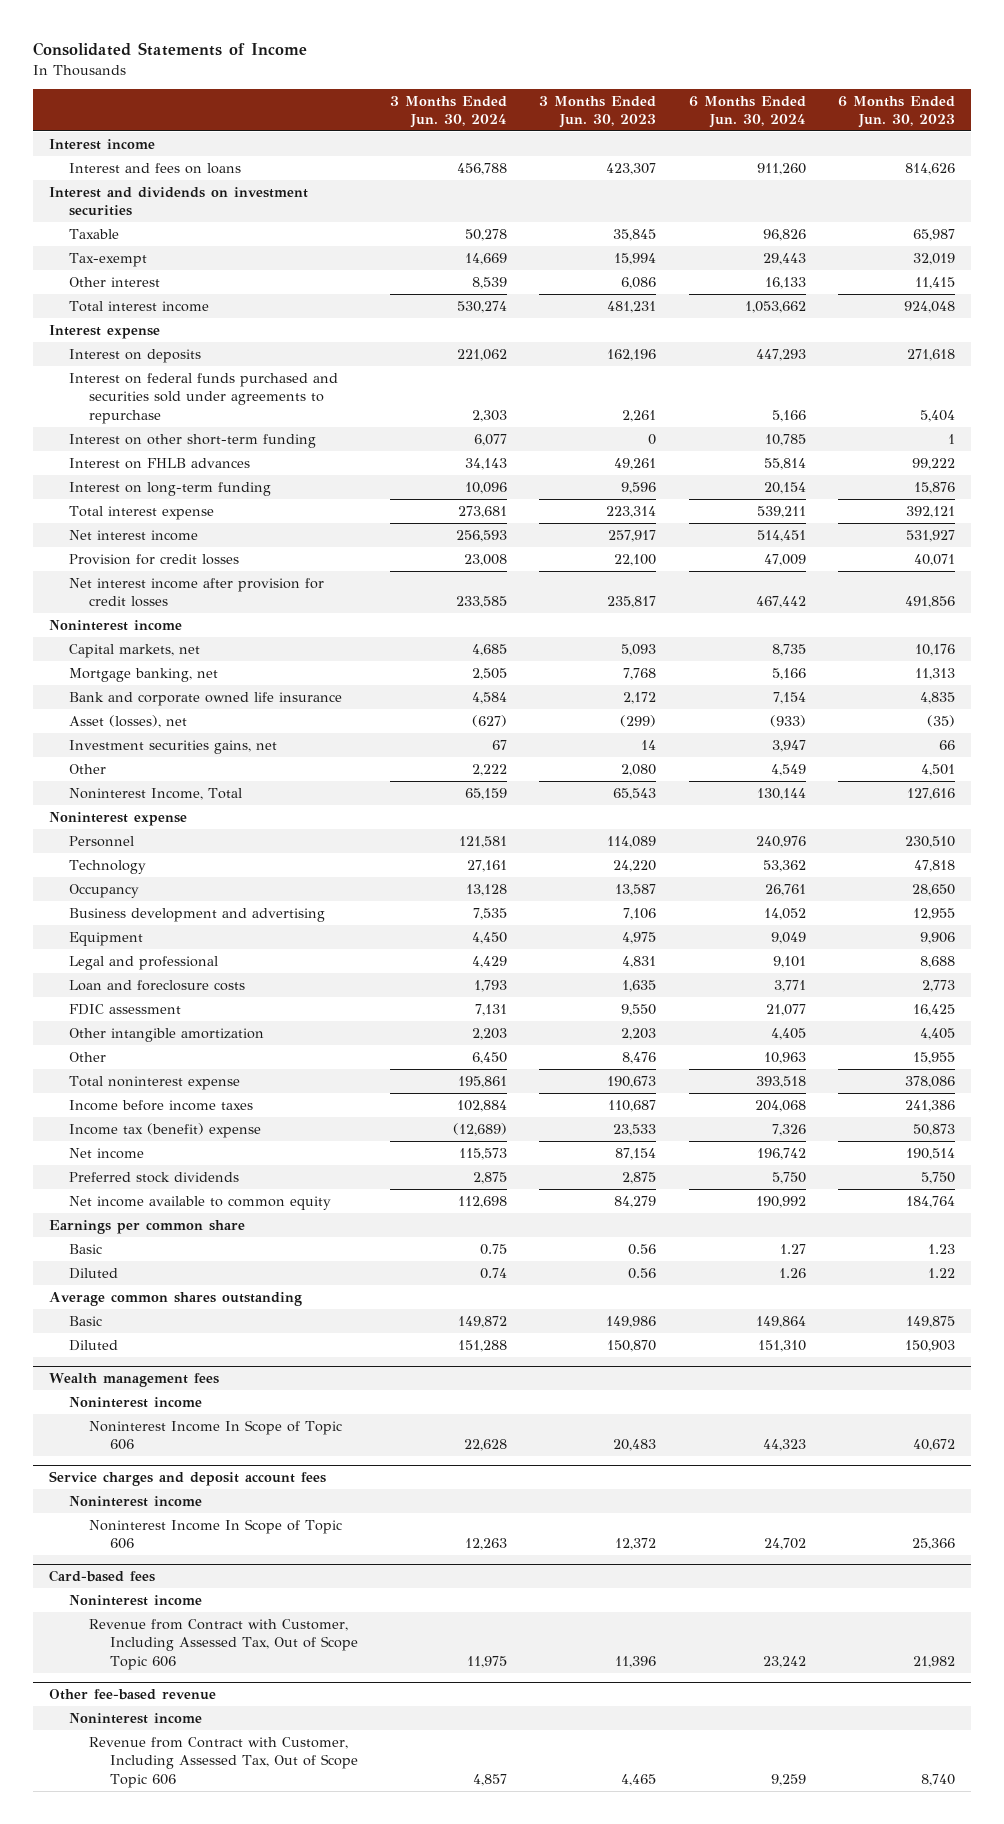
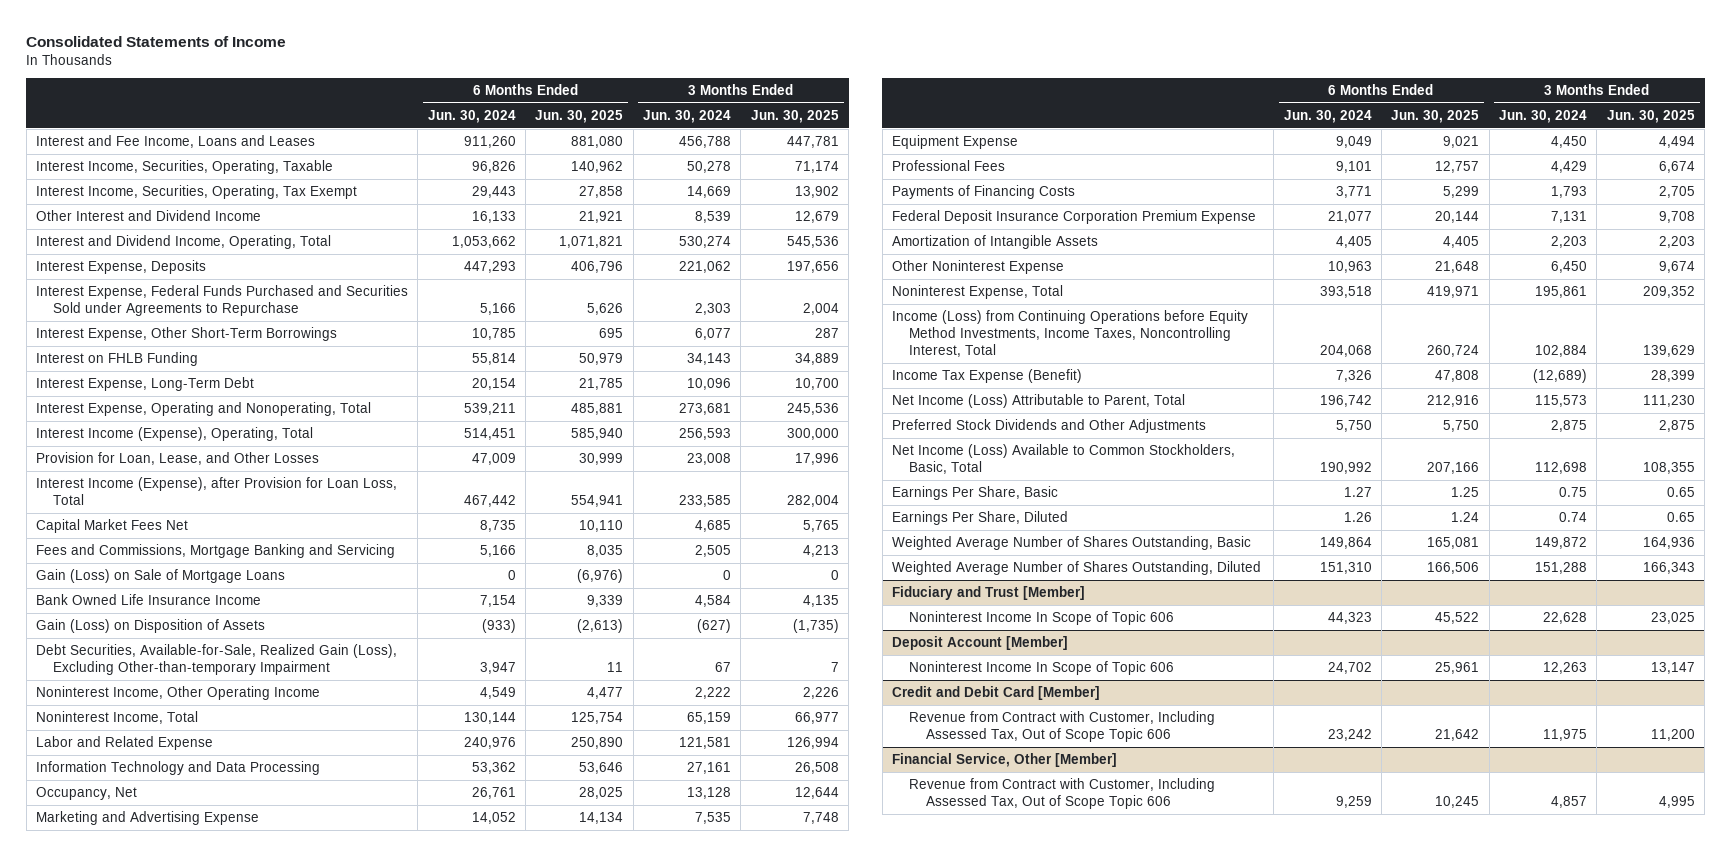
- | 3 Months Ended Jun. 30, 2024 | 3 Months Ended Jun. 30, 2023 | 6 Months Ended Jun. 30, 2024 | 6 Months Ended Jun. 30, 2023
+ | 6 Months Ended Jun. 30, 2024 | 6 Months Ended Jun. 30, 2025 | 3 Months Ended Jun. 30, 2024 | 3 Months Ended Jun. 30, 2025
- Interest income
- Interest and fees on loans | 456,788 | 423,307 | 911,260 | 814,626
- Interest and dividends on investment securities
- Taxable | 50,278 | 35,845 | 96,826 | 65,987
- Tax-exempt | 14,669 | 15,994 | 29,443 | 32,019
- Other interest | 8,539 | 6,086 | 16,133 | 11,415
- Total interest income | 530,274 | 481,231 | 1,053,662 | 924,048
- Interest expense
- Interest on deposits | 221,062 | 162,196 | 447,293 | 271,618
- Interest on federal funds purchased and securities sold under agreements to repurchase | 2,303 | 2,261 | 5,166 | 5,404
- Interest on other short-term funding | 6,077 | 0 | 10,785 | 1
- Interest on FHLB advances | 34,143 | 49,261 | 55,814 | 99,222
- Interest on long-term funding | 10,096 | 9,596 | 20,154 | 15,876
- Total interest expense | 273,681 | 223,314 | 539,211 | 392,121
- Net interest income | 256,593 | 257,917 | 514,451 | 531,927
- Provision for credit losses | 23,008 | 22,100 | 47,009 | 40,071
- Net interest income after provision for credit losses | 233,585 | 235,817 | 467,442 | 491,856
- Noninterest income
- Capital markets, net | 4,685 | 5,093 | 8,735 | 10,176
- Mortgage banking, net | 2,505 | 7,768 | 5,166 | 11,313
- Bank and corporate owned life insurance | 4,584 | 2,172 | 7,154 | 4,835
- Asset (losses), net | (627) | (299) | (933) | (35)
- Investment securities gains, net | 67 | 14 | 3,947 | 66
- Other | 2,222 | 2,080 | 4,549 | 4,501
+ Interest and Fee Income, Loans and Leases | 911,260 | 881,080 | 456,788 | 447,781
+ Interest Income, Securities, Operating, Taxable | 96,826 | 140,962 | 50,278 | 71,174
+ Interest Income, Securities, Operating, Tax Exempt | 29,443 | 27,858 | 14,669 | 13,902
+ Other Interest and Dividend Income | 16,133 | 21,921 | 8,539 | 12,679
+ Interest and Dividend Income, Operating, Total | 1,053,662 | 1,071,821 | 530,274 | 545,536
+ Interest Expense, Deposits | 447,293 | 406,796 | 221,062 | 197,656
+ Interest Expense, Federal Funds Purchased and Securities Sold under Agreements to Repurchase | 5,166 | 5,626 | 2,303 | 2,004
+ Interest Expense, Other Short-Term Borrowings | 10,785 | 695 | 6,077 | 287
+ Interest on FHLB Funding | 55,814 | 50,979 | 34,143 | 34,889
+ Interest Expense, Long-Term Debt | 20,154 | 21,785 | 10,096 | 10,700
+ Interest Expense, Operating and Nonoperating, Total | 539,211 | 485,881 | 273,681 | 245,536
+ Interest Income (Expense), Operating, Total | 514,451 | 585,940 | 256,593 | 300,000
+ Provision for Loan, Lease, and Other Losses | 47,009 | 30,999 | 23,008 | 17,996
+ Interest Income (Expense), after Provision for Loan Loss, Total | 467,442 | 554,941 | 233,585 | 282,004
+ Capital Market Fees Net | 8,735 | 10,110 | 4,685 | 5,765
+ Fees and Commissions, Mortgage Banking and Servicing | 5,166 | 8,035 | 2,505 | 4,213
+ Gain (Loss) on Sale of Mortgage Loans | 0 | (6,976) | 0 | 0
+ Bank Owned Life Insurance Income | 7,154 | 9,339 | 4,584 | 4,135
+ Gain (Loss) on Disposition of Assets | (933) | (2,613) | (627) | (1,735)
+ Debt Securities, Available-for-Sale, Realized Gain (Loss), Excluding Other-than-temporary Impairment | 3,947 | 11 | 67 | 7
+ Noninterest Income, Other Operating Income | 4,549 | 4,477 | 2,222 | 2,226
- Noninterest expense
- Personnel | 121,581 | 114,089 | 240,976 | 230,510
- Technology | 27,161 | 24,220 | 53,362 | 47,818
- Occupancy | 13,128 | 13,587 | 26,761 | 28,650
- Business development and advertising | 7,535 | 7,106 | 14,052 | 12,955
- Equipment | 4,450 | 4,975 | 9,049 | 9,906
- Legal and professional | 4,429 | 4,831 | 9,101 | 8,688
- Loan and foreclosure costs | 1,793 | 1,635 | 3,771 | 2,773
- FDIC assessment | 7,131 | 9,550 | 21,077 | 16,425
- Other intangible amortization | 2,203 | 2,203 | 4,405 | 4,405
- Other | 6,450 | 8,476 | 10,963 | 15,955
- Total noninterest expense | 195,861 | 190,673 | 393,518 | 378,086
- Income before income taxes | 102,884 | 110,687 | 204,068 | 241,386
- Income tax (benefit) expense | (12,689) | 23,533 | 7,326 | 50,873
- Net income | 115,573 | 87,154 | 196,742 | 190,514
- Preferred stock dividends | 2,875 | 2,875 | 5,750 | 5,750
- Net income available to common equity | 112,698 | 84,279 | 190,992 | 184,764
- Earnings per common share
- Basic | 0.75 | 0.56 | 1.27 | 1.23
- Diluted | 0.74 | 0.56 | 1.26 | 1.22
- Average common shares outstanding
- Basic | 149,872 | 149,986 | 149,864 | 149,875
- Diluted | 151,288 | 150,870 | 151,310 | 150,903
- Wealth management fees
- Noninterest income
+ Labor and Related Expense | 240,976 | 250,890 | 121,581 | 126,994
+ Information Technology and Data Processing | 53,362 | 53,646 | 27,161 | 26,508
+ Occupancy, Net | 26,761 | 28,025 | 13,128 | 12,644
+ Marketing and Advertising Expense | 14,052 | 14,134 | 7,535 | 7,748
+ Equipment Expense | 9,049 | 9,021 | 4,450 | 4,494
+ Professional Fees | 9,101 | 12,757 | 4,429 | 6,674
+ Payments of Financing Costs | 3,771 | 5,299 | 1,793 | 2,705
+ Federal Deposit Insurance Corporation Premium Expense | 21,077 | 20,144 | 7,131 | 9,708
+ Amortization of Intangible Assets | 4,405 | 4,405 | 2,203 | 2,203
+ Other Noninterest Expense | 10,963 | 21,648 | 6,450 | 9,674
+ Noninterest Expense, Total | 393,518 | 419,971 | 195,861 | 209,352
+ Income (Loss) from Continuing Operations before Equity Method Investments, Income Taxes, Noncontrolling Interest, Total | 204,068 | 260,724 | 102,884 | 139,629
+ Income Tax Expense (Benefit) | 7,326 | 47,808 | (12,689) | 28,399
+ Net Income (Loss) Attributable to Parent, Total | 196,742 | 212,916 | 115,573 | 111,230
+ Preferred Stock Dividends and Other Adjustments | 5,750 | 5,750 | 2,875 | 2,875
+ Net Income (Loss) Available to Common Stockholders, Basic, Total | 190,992 | 207,166 | 112,698 | 108,355
+ Earnings Per Share, Basic | 1.27 | 1.25 | 0.75 | 0.65
+ Earnings Per Share, Diluted | 1.26 | 1.24 | 0.74 | 0.65
+ Weighted Average Number of Shares Outstanding, Basic | 149,864 | 165,081 | 149,872 | 164,936
+ Weighted Average Number of Shares Outstanding, Diluted | 151,310 | 166,506 | 151,288 | 166,343
+ Fiduciary and Trust [Member]
- Service charges and deposit account fees
- Noninterest income
+ Deposit Account [Member]
- Card-based fees
- Noninterest income
+ Credit and Debit Card [Member]
- Other fee-based revenue
- Noninterest income
+ Financial Service, Other [Member]

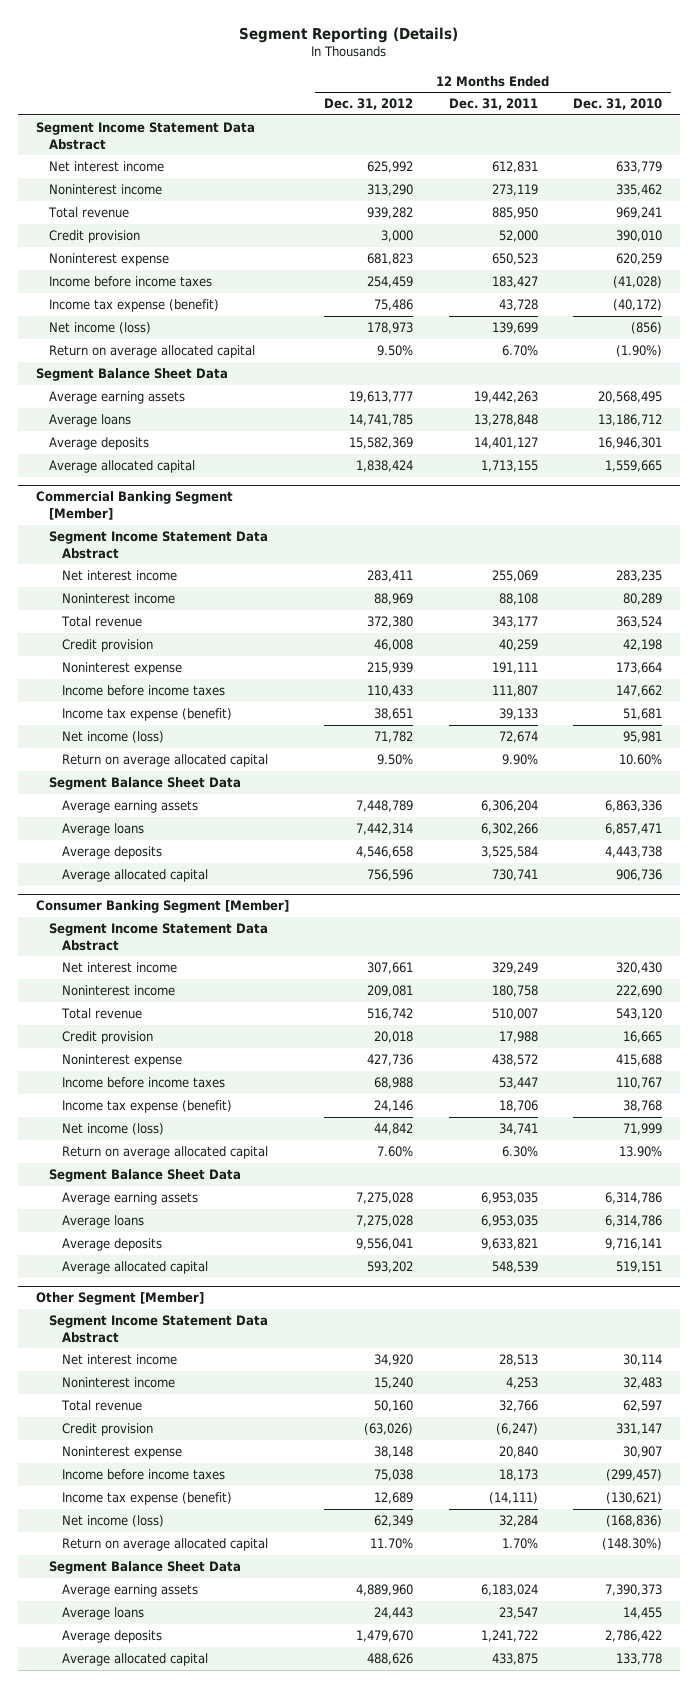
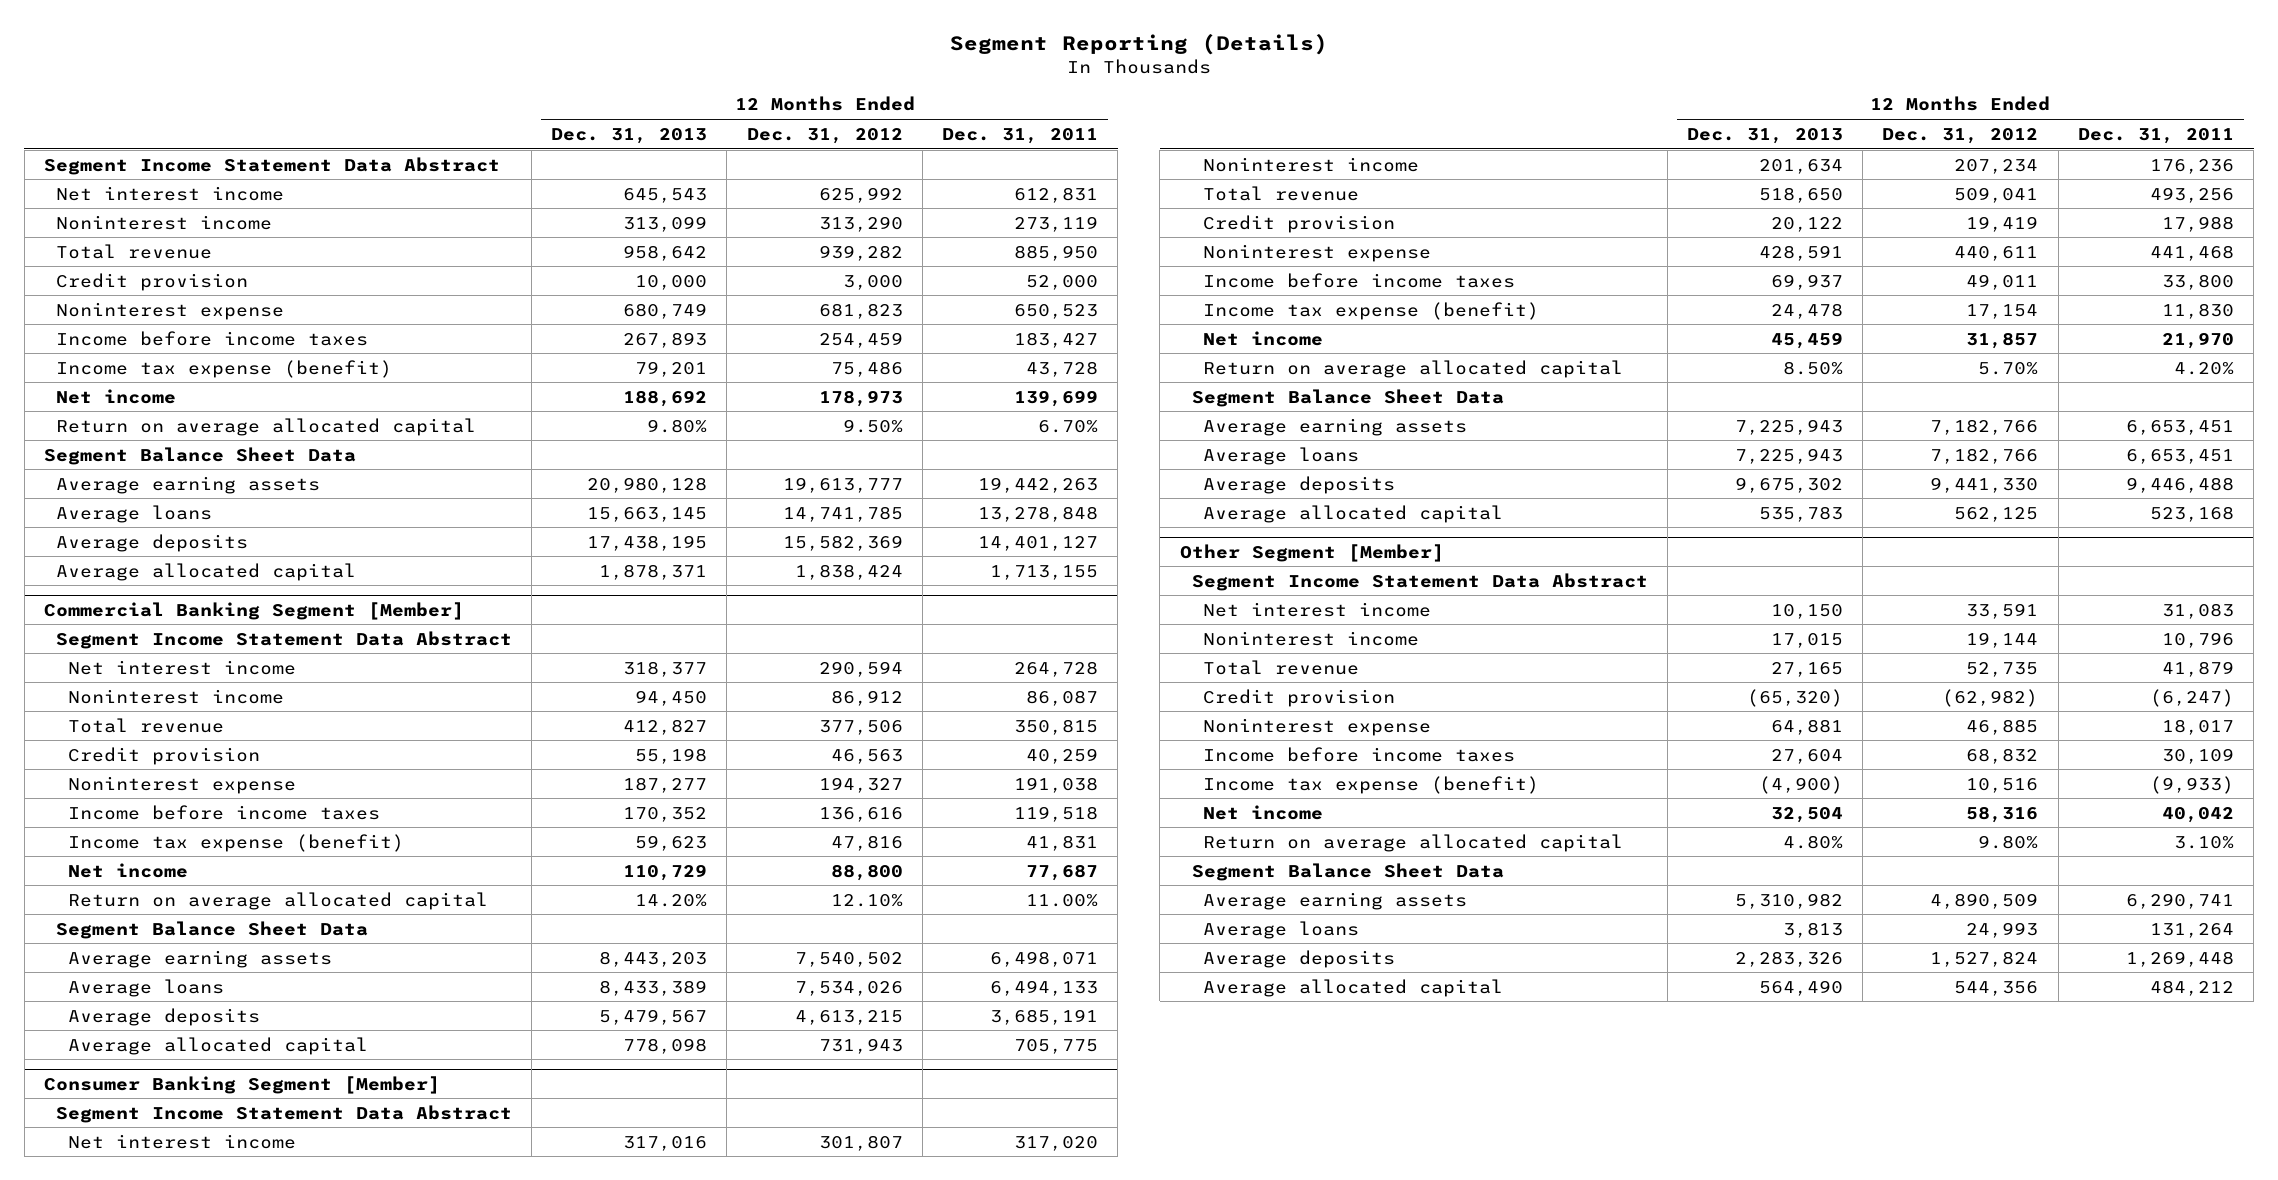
- | 12 Months Ended Dec. 31, 2012 | 12 Months Ended Dec. 31, 2011 | 12 Months Ended Dec. 31, 2010
+ | 12 Months Ended Dec. 31, 2013 | 12 Months Ended Dec. 31, 2012 | 12 Months Ended Dec. 31, 2011
- Net income (loss) | 178,973 | 139,699 | (856)
+ Net income | 188,692 | 178,973 | 139,699
@ Commercial Banking Segment [Member]
- Net interest income | 283,411 | 255,069 | 283,235
- Noninterest income | 88,969 | 88,108 | 80,289
- Total revenue | 372,380 | 343,177 | 363,524
- Credit provision | 46,008 | 40,259 | 42,198
- Noninterest expense | 215,939 | 191,111 | 173,664
- Income before income taxes | 110,433 | 111,807 | 147,662
- Income tax expense (benefit) | 38,651 | 39,133 | 51,681
- Net income (loss) | 71,782 | 72,674 | 95,981
- Return on average allocated capital | 9.50% | 9.90% | 10.60%
+ Net interest income | 318,377 | 290,594 | 264,728
+ Noninterest income | 94,450 | 86,912 | 86,087
+ Total revenue | 412,827 | 377,506 | 350,815
+ Credit provision | 55,198 | 46,563 | 40,259
+ Noninterest expense | 187,277 | 194,327 | 191,038
+ Income before income taxes | 170,352 | 136,616 | 119,518
+ Income tax expense (benefit) | 59,623 | 47,816 | 41,831
+ Net income | 110,729 | 88,800 | 77,687
+ Return on average allocated capital | 14.20% | 12.10% | 11.00%
- Average earning assets | 7,448,789 | 6,306,204 | 6,863,336
- Average loans | 7,442,314 | 6,302,266 | 6,857,471
- Average deposits | 4,546,658 | 3,525,584 | 4,443,738
- Average allocated capital | 756,596 | 730,741 | 906,736
+ Average earning assets | 8,443,203 | 7,540,502 | 6,498,071
+ Average loans | 8,433,389 | 7,534,026 | 6,494,133
+ Average deposits | 5,479,567 | 4,613,215 | 3,685,191
+ Average allocated capital | 778,098 | 731,943 | 705,775
@ Consumer Banking Segment [Member]
- Net interest income | 307,661 | 329,249 | 320,430
- Noninterest income | 209,081 | 180,758 | 222,690
- Total revenue | 516,742 | 510,007 | 543,120
- Credit provision | 20,018 | 17,988 | 16,665
- Noninterest expense | 427,736 | 438,572 | 415,688
- Income before income taxes | 68,988 | 53,447 | 110,767
- Income tax expense (benefit) | 24,146 | 18,706 | 38,768
- Net income (loss) | 44,842 | 34,741 | 71,999
- Return on average allocated capital | 7.60% | 6.30% | 13.90%
+ Net interest income | 317,016 | 301,807 | 317,020
+ Noninterest income | 201,634 | 207,234 | 176,236
+ Total revenue | 518,650 | 509,041 | 493,256
+ Credit provision | 20,122 | 19,419 | 17,988
+ Noninterest expense | 428,591 | 440,611 | 441,468
+ Income before income taxes | 69,937 | 49,011 | 33,800
+ Income tax expense (benefit) | 24,478 | 17,154 | 11,830
+ Net income | 45,459 | 31,857 | 21,970
+ Return on average allocated capital | 8.50% | 5.70% | 4.20%
- Average earning assets | 7,275,028 | 6,953,035 | 6,314,786
- Average loans | 7,275,028 | 6,953,035 | 6,314,786
- Average deposits | 9,556,041 | 9,633,821 | 9,716,141
- Average allocated capital | 593,202 | 548,539 | 519,151
+ Average earning assets | 7,225,943 | 7,182,766 | 6,653,451
+ Average loans | 7,225,943 | 7,182,766 | 6,653,451
+ Average deposits | 9,675,302 | 9,441,330 | 9,446,488
+ Average allocated capital | 535,783 | 562,125 | 523,168
@ Other Segment [Member]
- Net interest income | 34,920 | 28,513 | 30,114
- Noninterest income | 15,240 | 4,253 | 32,483
- Total revenue | 50,160 | 32,766 | 62,597
- Credit provision | (63,026) | (6,247) | 331,147
- Noninterest expense | 38,148 | 20,840 | 30,907
- Income before income taxes | 75,038 | 18,173 | (299,457)
- Income tax expense (benefit) | 12,689 | (14,111) | (130,621)
- Net income (loss) | 62,349 | 32,284 | (168,836)
- Return on average allocated capital | 11.70% | 1.70% | (148.30%)
+ Net interest income | 10,150 | 33,591 | 31,083
+ Noninterest income | 17,015 | 19,144 | 10,796
+ Total revenue | 27,165 | 52,735 | 41,879
+ Credit provision | (65,320) | (62,982) | (6,247)
+ Noninterest expense | 64,881 | 46,885 | 18,017
+ Income before income taxes | 27,604 | 68,832 | 30,109
+ Income tax expense (benefit) | (4,900) | 10,516 | (9,933)
+ Net income | 32,504 | 58,316 | 40,042
+ Return on average allocated capital | 4.80% | 9.80% | 3.10%
- Average earning assets | 4,889,960 | 6,183,024 | 7,390,373
- Average loans | 24,443 | 23,547 | 14,455
- Average deposits | 1,479,670 | 1,241,722 | 2,786,422
- Average allocated capital | 488,626 | 433,875 | 133,778
+ Average earning assets | 5,310,982 | 4,890,509 | 6,290,741
+ Average loans | 3,813 | 24,993 | 131,264
+ Average deposits | 2,283,326 | 1,527,824 | 1,269,448
+ Average allocated capital | 564,490 | 544,356 | 484,212

